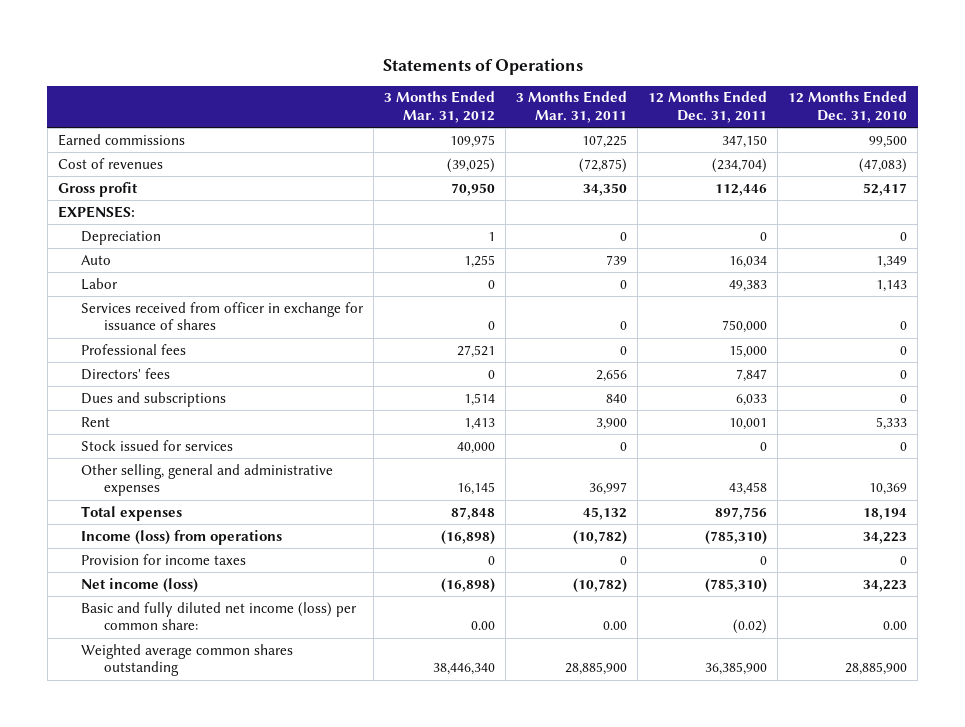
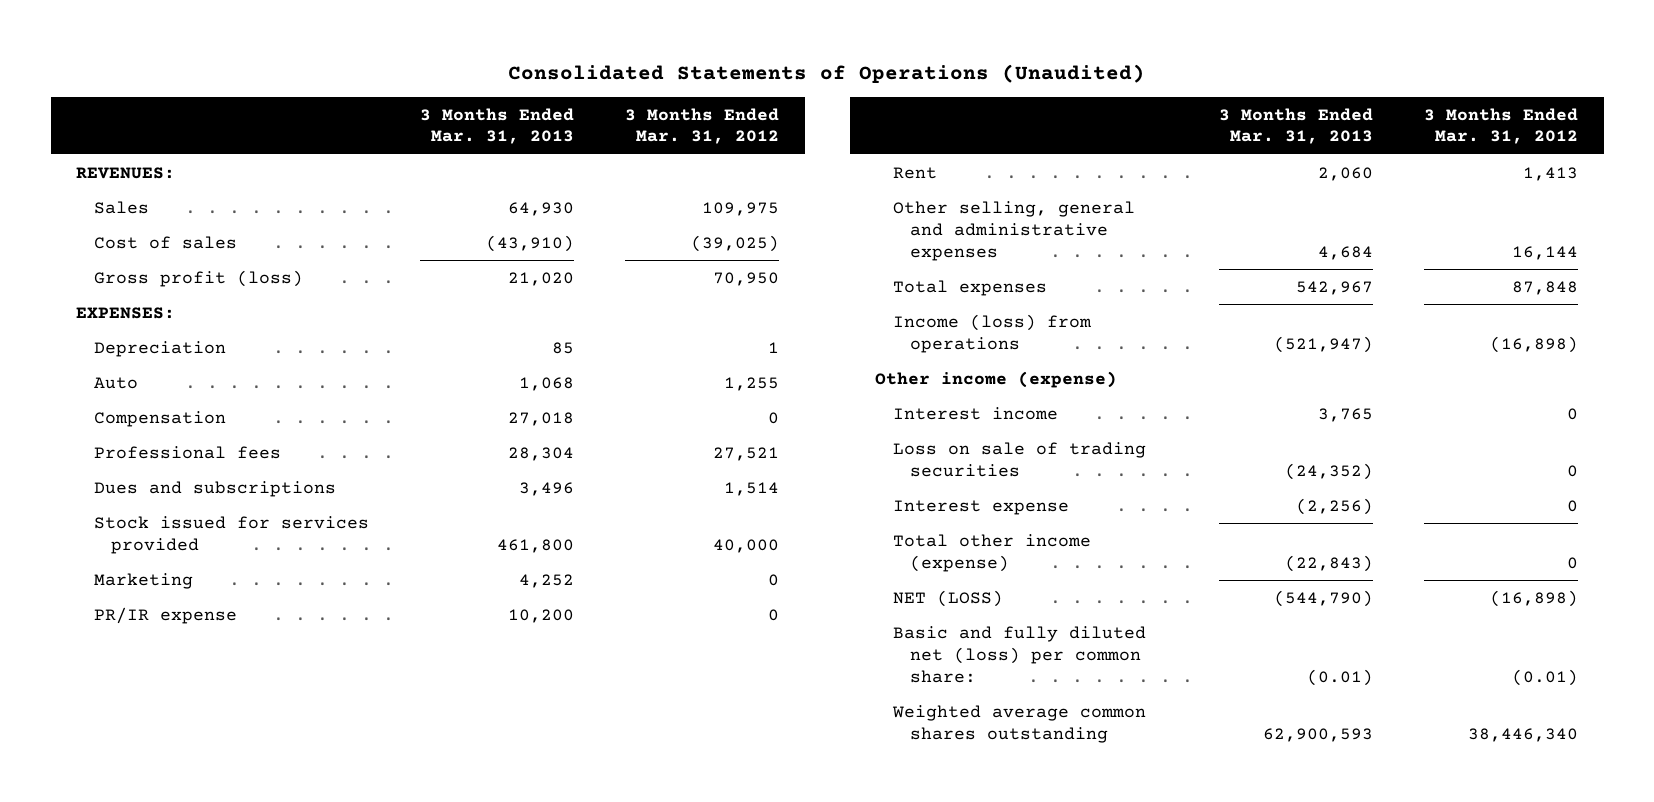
- Statements of Operations
+ Consolidated Statements of Operations (Unaudited)
- | 3 Months Ended Mar. 31, 2012 | 3 Months Ended Mar. 31, 2011 | 12 Months Ended Dec. 31, 2011 | 12 Months Ended Dec. 31, 2010
+ | 3 Months Ended Mar. 31, 2013 | 3 Months Ended Mar. 31, 2012
- Earned commissions | 109,975 | 107,225 | 347,150 | 99,500
- Cost of revenues | (39,025) | (72,875) | (234,704) | (47,083)
- Gross profit | 70,950 | 34,350 | 112,446 | 52,417
+ REVENUES:
+ Sales | 64,930 | 109,975
+ Cost of sales | (43,910) | (39,025)
+ Gross profit (loss) | 21,020 | 70,950
- Labor | 0 | 0 | 49,383 | 1,143
- Services received from officer in exchange for issuance of shares | 0 | 0 | 750,000 | 0
+ Compensation | 27,018 | 0
- Directors' fees | 0 | 2,656 | 7,847 | 0
+ Stock issued for services provided | 461,800 | 40,000
+ Marketing | 4,252 | 0
+ PR/IR expense | 10,200 | 0
- Stock issued for services | 40,000 | 0 | 0 | 0
- Other selling, general and administrative expenses | 16,145 | 36,997 | 43,458 | 10,369
+ Other selling, general and administrative expenses | 4,684 | 16,144
- Provision for income taxes | 0 | 0 | 0 | 0
- Net income (loss) | (16,898) | (10,782) | (785,310) | 34,223
- Basic and fully diluted net income (loss) per common share: | 0.00 | 0.00 | (0.02) | 0.00
+ Other income (expense)
+ Interest income | 3,765 | 0
+ Loss on sale of trading securities | (24,352) | 0
+ Interest expense | (2,256) | 0
+ Total other income (expense) | (22,843) | 0
+ NET (LOSS) | (544,790) | (16,898)
+ Basic and fully diluted net (loss) per common share: | (0.01) | (0.01)

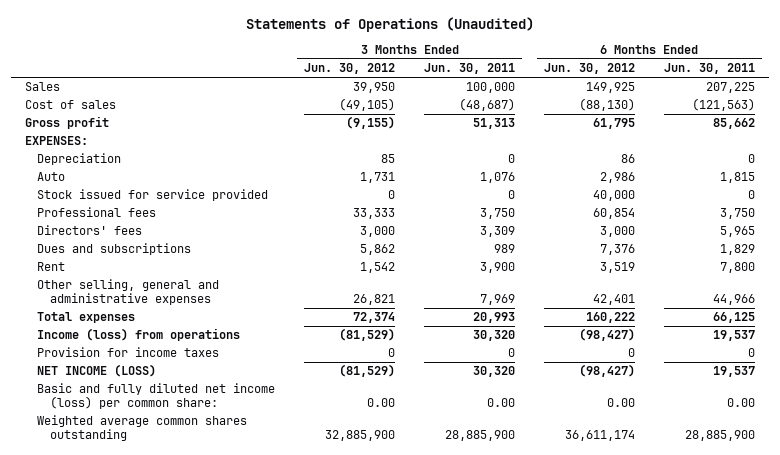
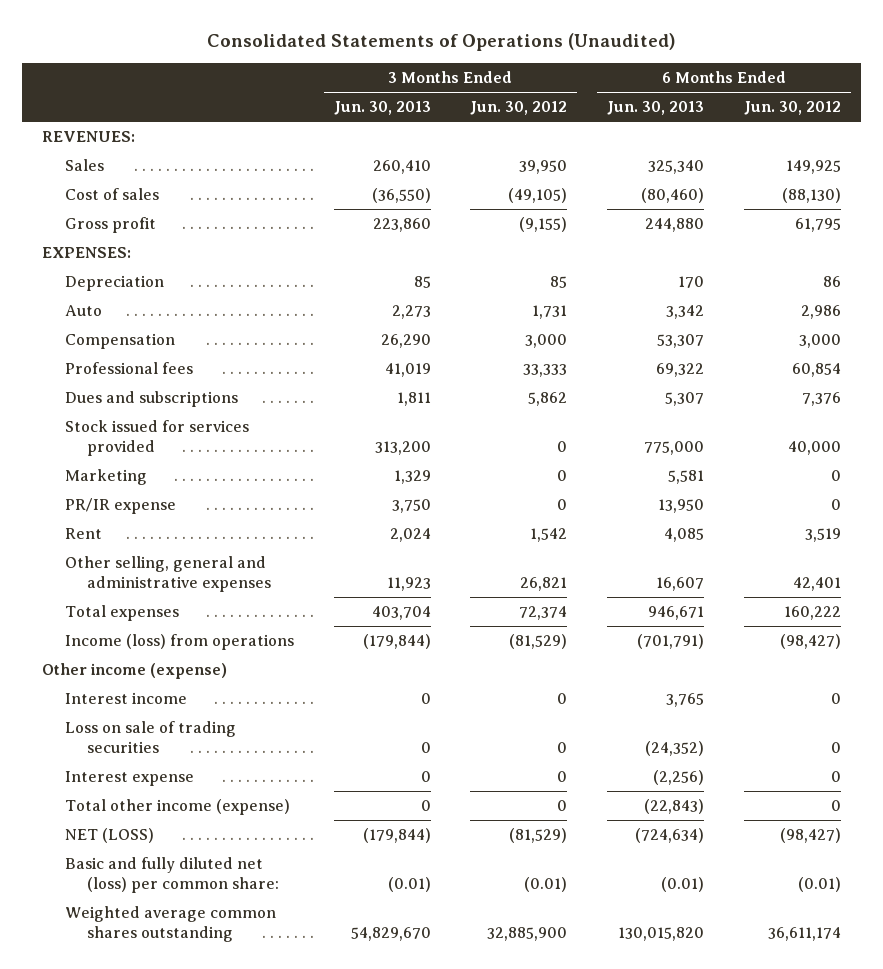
- Statements of Operations (Unaudited)
+ Consolidated Statements of Operations (Unaudited)
- | 3 Months Ended Jun. 30, 2012 | 3 Months Ended Jun. 30, 2011 | 6 Months Ended Jun. 30, 2012 | 6 Months Ended Jun. 30, 2011
+ | 3 Months Ended Jun. 30, 2013 | 3 Months Ended Jun. 30, 2012 | 6 Months Ended Jun. 30, 2013 | 6 Months Ended Jun. 30, 2012
+ REVENUES:
- Stock issued for service provided | 0 | 0 | 40,000 | 0
+ Compensation | 26,290 | 3,000 | 53,307 | 3,000
- Directors' fees | 3,000 | 3,309 | 3,000 | 5,965
+ Stock issued for services provided | 313,200 | 0 | 775,000 | 40,000
+ Marketing | 1,329 | 0 | 5,581 | 0
+ PR/IR expense | 3,750 | 0 | 13,950 | 0
- Provision for income taxes | 0 | 0 | 0 | 0
- NET INCOME (LOSS) | (81,529) | 30,320 | (98,427) | 19,537
- Basic and fully diluted net income (loss) per common share: | 0.00 | 0.00 | 0.00 | 0.00
+ Other income (expense)
+ Interest income | 0 | 0 | 3,765 | 0
+ Loss on sale of trading securities | 0 | 0 | (24,352) | 0
+ Interest expense | 0 | 0 | (2,256) | 0
+ Total other income (expense) | 0 | 0 | (22,843) | 0
+ NET (LOSS) | (179,844) | (81,529) | (724,634) | (98,427)
+ Basic and fully diluted net (loss) per common share: | (0.01) | (0.01) | (0.01) | (0.01)

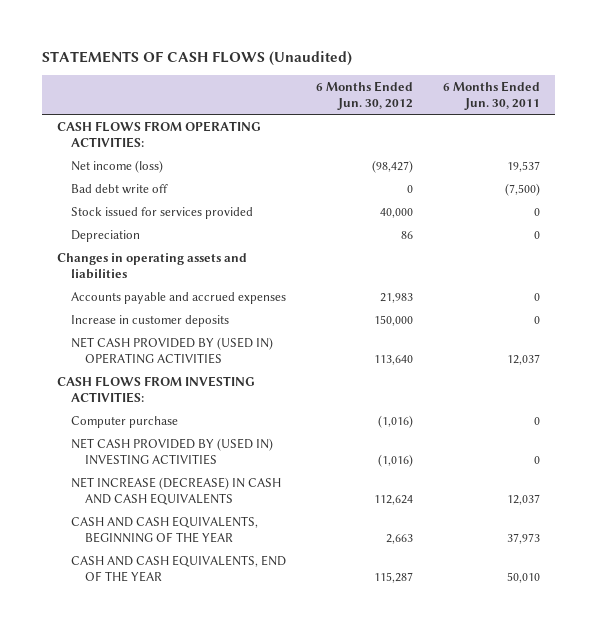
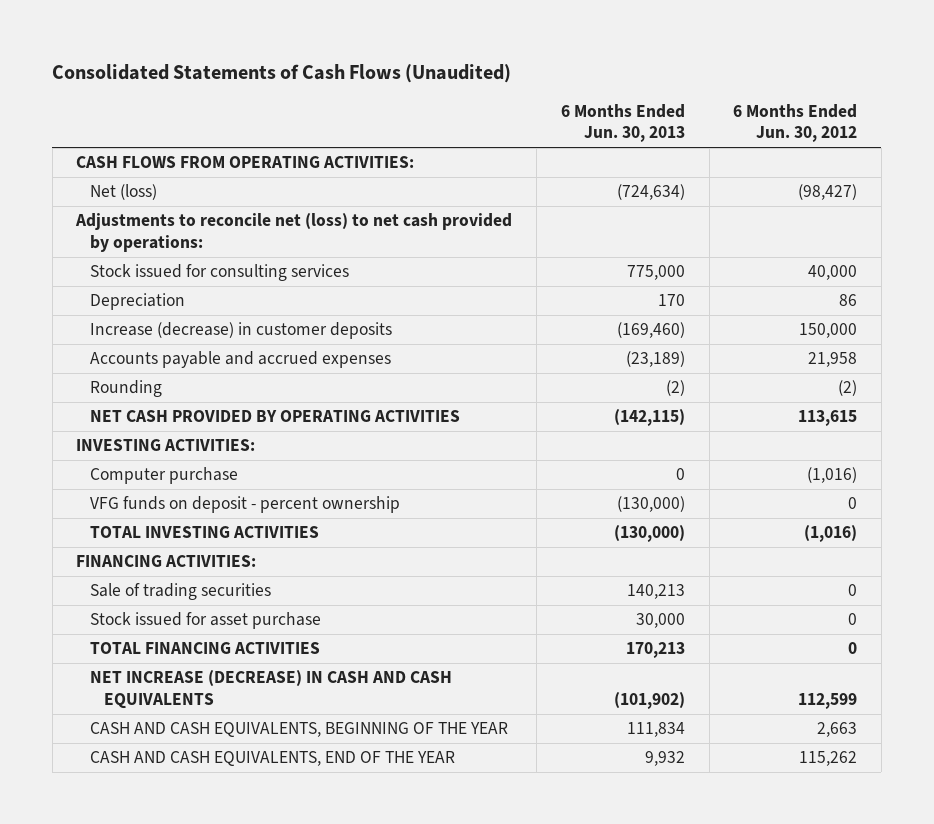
- STATEMENTS OF CASH FLOWS (Unaudited)
+ Consolidated Statements of Cash Flows (Unaudited)
- | 6 Months Ended Jun. 30, 2012 | 6 Months Ended Jun. 30, 2011
+ | 6 Months Ended Jun. 30, 2013 | 6 Months Ended Jun. 30, 2012
- Net income (loss) | (98,427) | 19,537
- Bad debt write off | 0 | (7,500)
- Stock issued for services provided | 40,000 | 0
+ Net (loss) | (724,634) | (98,427)
+ Adjustments to reconcile net (loss) to net cash provided by operations:
+ Stock issued for consulting services | 775,000 | 40,000
- Changes in operating assets and liabilities
- Accounts payable and accrued expenses | 21,983 | 0
- Increase in customer deposits | 150,000 | 0
- NET CASH PROVIDED BY (USED IN) OPERATING ACTIVITIES | 113,640 | 12,037
- CASH FLOWS FROM INVESTING ACTIVITIES:
+ Increase (decrease) in customer deposits | (169,460) | 150,000
+ Accounts payable and accrued expenses | (23,189) | 21,958
+ Rounding | (2) | (2)
+ NET CASH PROVIDED BY OPERATING ACTIVITIES | (142,115) | 113,615
+ INVESTING ACTIVITIES:
- NET CASH PROVIDED BY (USED IN) INVESTING ACTIVITIES | (1,016) | 0
- NET INCREASE (DECREASE) IN CASH AND CASH EQUIVALENTS | 112,624 | 12,037
+ VFG funds on deposit - percent ownership | (130,000) | 0
+ TOTAL INVESTING ACTIVITIES | (130,000) | (1,016)
+ FINANCING ACTIVITIES:
+ Sale of trading securities | 140,213 | 0
+ Stock issued for asset purchase | 30,000 | 0
+ TOTAL FINANCING ACTIVITIES | 170,213 | 0
+ NET INCREASE (DECREASE) IN CASH AND CASH EQUIVALENTS | (101,902) | 112,599
- CASH AND CASH EQUIVALENTS, END OF THE YEAR | 115,287 | 50,010
+ CASH AND CASH EQUIVALENTS, END OF THE YEAR | 9,932 | 115,262

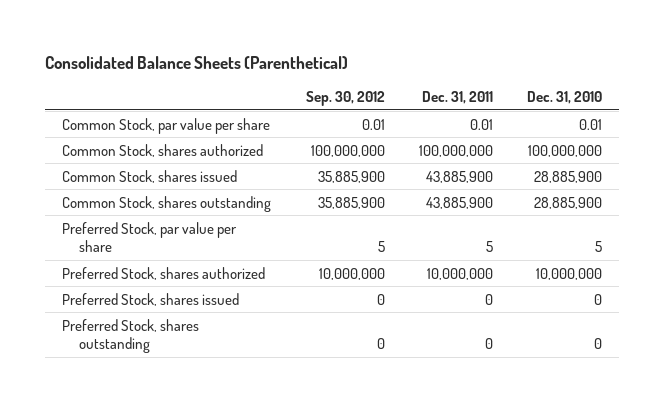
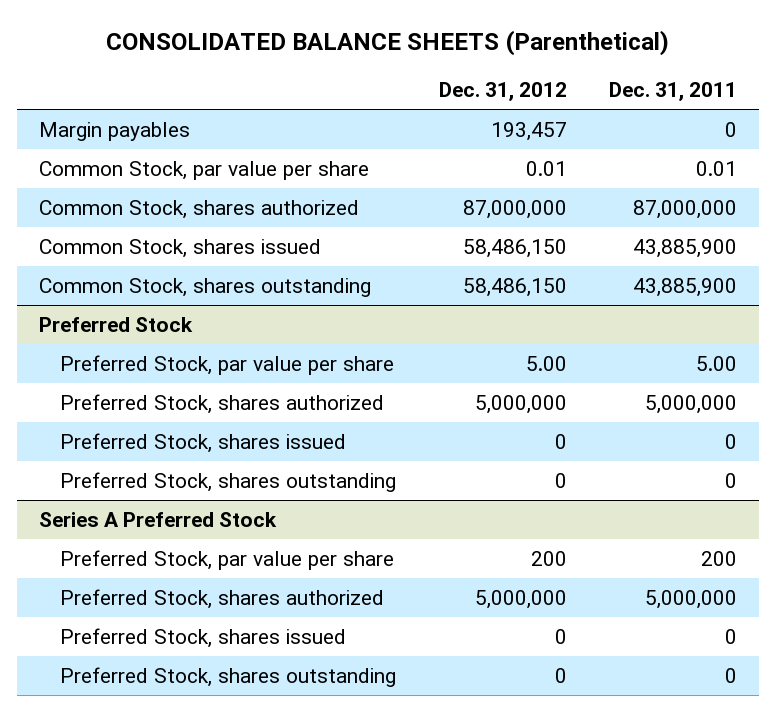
- Consolidated Balance Sheets (Parenthetical)
+ CONSOLIDATED BALANCE SHEETS (Parenthetical)
- | Sep. 30, 2012 | Dec. 31, 2011 | Dec. 31, 2010
+ | Dec. 31, 2012 | Dec. 31, 2011
+ Margin payables | 193,457 | 0
- Common Stock, shares authorized | 100,000,000 | 100,000,000 | 100,000,000
+ Common Stock, shares authorized | 87,000,000 | 87,000,000
- Preferred Stock, par value per share | 5 | 5 | 5
- Preferred Stock, shares authorized | 10,000,000 | 10,000,000 | 10,000,000
+ Preferred Stock
+ Preferred Stock, par value per share | 5.00 | 5.00
+ Preferred Stock, shares authorized | 5,000,000 | 5,000,000
+ Series A Preferred Stock
+ Preferred Stock, par value per share | 200 | 200
+ Preferred Stock, shares authorized | 5,000,000 | 5,000,000
+ Preferred Stock, shares issued | 0 | 0
+ Preferred Stock, shares outstanding | 0 | 0

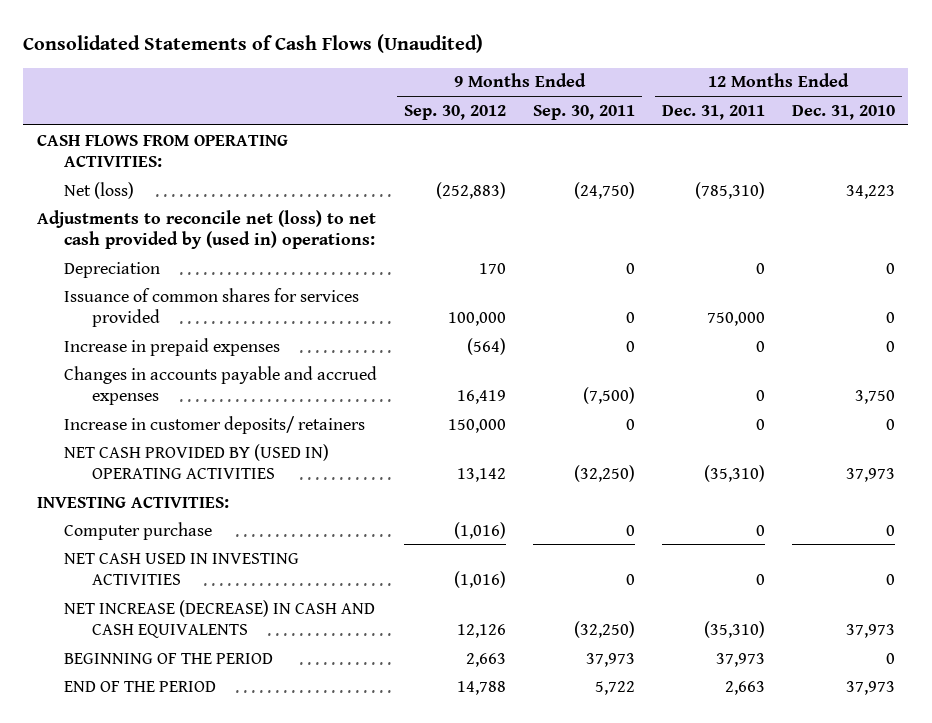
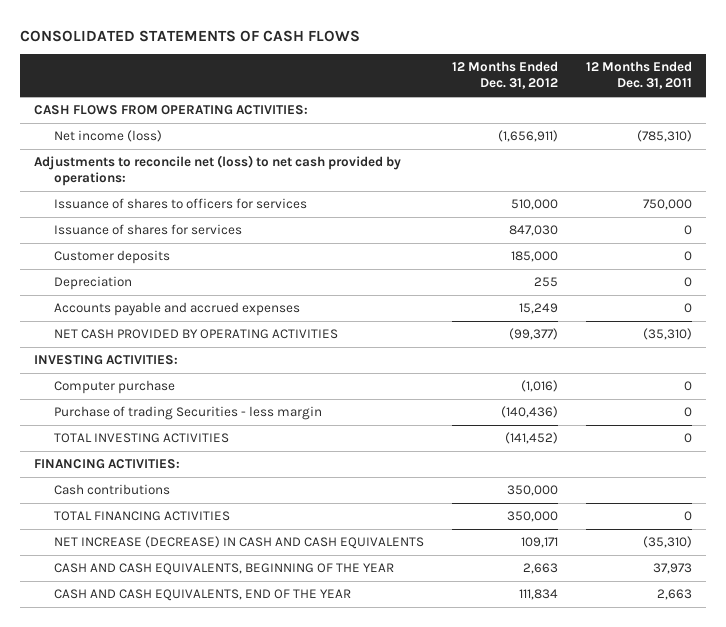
- Consolidated Statements of Cash Flows (Unaudited)
+ CONSOLIDATED STATEMENTS OF CASH FLOWS
- | 9 Months Ended Sep. 30, 2012 | 9 Months Ended Sep. 30, 2011 | 12 Months Ended Dec. 31, 2011 | 12 Months Ended Dec. 31, 2010
+ | 12 Months Ended Dec. 31, 2012 | 12 Months Ended Dec. 31, 2011
- Net (loss) | (252,883) | (24,750) | (785,310) | 34,223
- Adjustments to reconcile net (loss) to net cash provided by (used in) operations:
+ Net income (loss) | (1,656,911) | (785,310)
+ Adjustments to reconcile net (loss) to net cash provided by operations:
+ Issuance of shares to officers for services | 510,000 | 750,000
+ Issuance of shares for services | 847,030 | 0
+ Customer deposits | 185,000 | 0
- Issuance of common shares for services provided | 100,000 | 0 | 750,000 | 0
- Increase in prepaid expenses | (564) | 0 | 0 | 0
- Changes in accounts payable and accrued expenses | 16,419 | (7,500) | 0 | 3,750
- Increase in customer deposits/ retainers | 150,000 | 0 | 0 | 0
- NET CASH PROVIDED BY (USED IN) OPERATING ACTIVITIES | 13,142 | (32,250) | (35,310) | 37,973
+ Accounts payable and accrued expenses | 15,249 | 0
+ NET CASH PROVIDED BY OPERATING ACTIVITIES | (99,377) | (35,310)
- NET CASH USED IN INVESTING ACTIVITIES | (1,016) | 0 | 0 | 0
+ Purchase of trading Securities - less margin | (140,436) | 0
+ TOTAL INVESTING ACTIVITIES | (141,452) | 0
+ FINANCING ACTIVITIES:
+ Cash contributions | 350,000 |
+ TOTAL FINANCING ACTIVITIES | 350,000 | 0
- BEGINNING OF THE PERIOD | 2,663 | 37,973 | 37,973 | 0
- END OF THE PERIOD | 14,788 | 5,722 | 2,663 | 37,973
+ CASH AND CASH EQUIVALENTS, BEGINNING OF THE YEAR | 2,663 | 37,973
+ CASH AND CASH EQUIVALENTS, END OF THE YEAR | 111,834 | 2,663

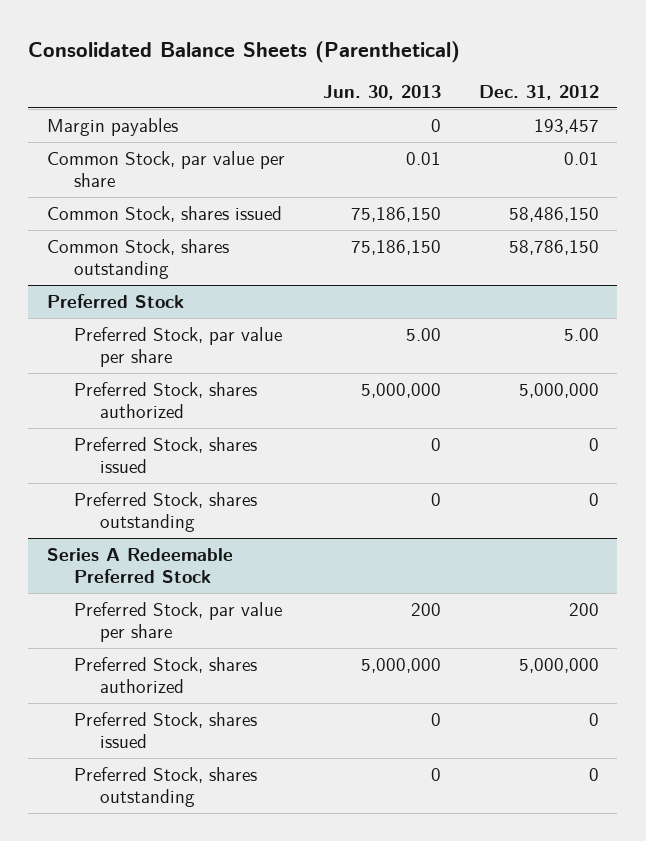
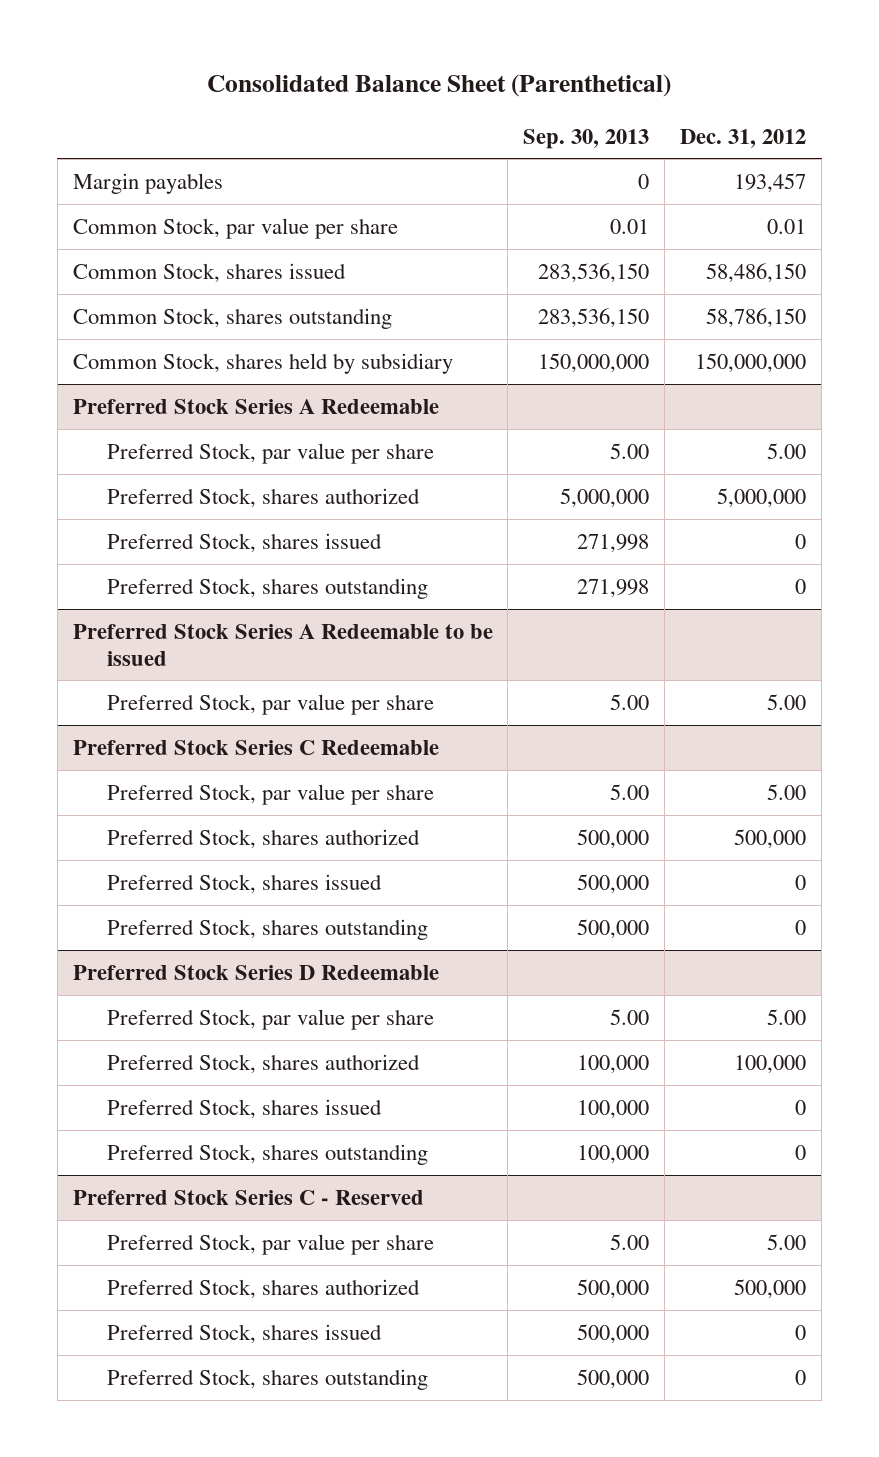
- Consolidated Balance Sheets (Parenthetical)
+ Consolidated Balance Sheet (Parenthetical)
- | Jun. 30, 2013 | Dec. 31, 2012
+ | Sep. 30, 2013 | Dec. 31, 2012
- Preferred Stock
+ Common Stock, shares held by subsidiary | 150,000,000 | 150,000,000
+ Preferred Stock Series A Redeemable
- Series A Redeemable Preferred Stock
- Preferred Stock, par value per share | 200 | 200
- Preferred Stock, shares authorized | 5,000,000 | 5,000,000
+ Preferred Stock Series A Redeemable to be issued
+ Preferred Stock, par value per share | 5.00 | 5.00
+ Preferred Stock Series C Redeemable
+ Preferred Stock, par value per share | 5.00 | 5.00
+ Preferred Stock, shares authorized | 500,000 | 500,000
+ Preferred Stock Series D Redeemable
+ Preferred Stock, par value per share | 5.00 | 5.00
+ Preferred Stock, shares authorized | 100,000 | 100,000
+ Preferred Stock, shares issued | 100,000 | 0
+ Preferred Stock, shares outstanding | 100,000 | 0
+ Preferred Stock Series C - Reserved
+ Preferred Stock, par value per share | 5.00 | 5.00
+ Preferred Stock, shares authorized | 500,000 | 500,000
+ Preferred Stock, shares issued | 500,000 | 0
+ Preferred Stock, shares outstanding | 500,000 | 0

